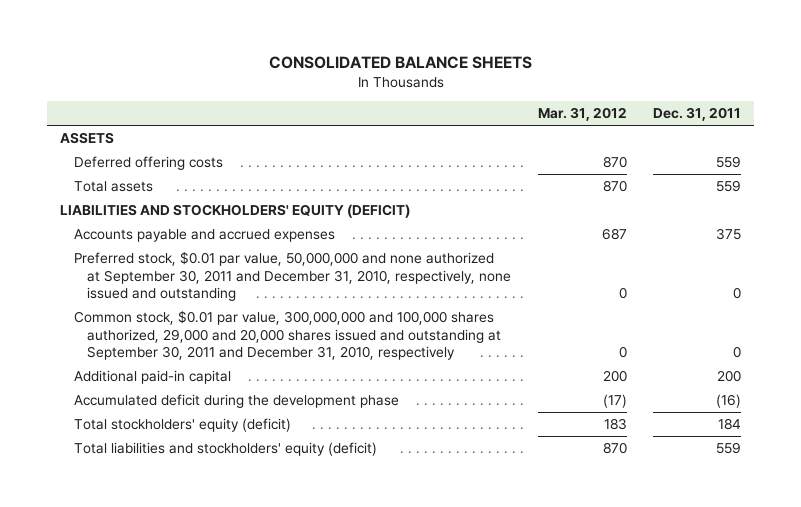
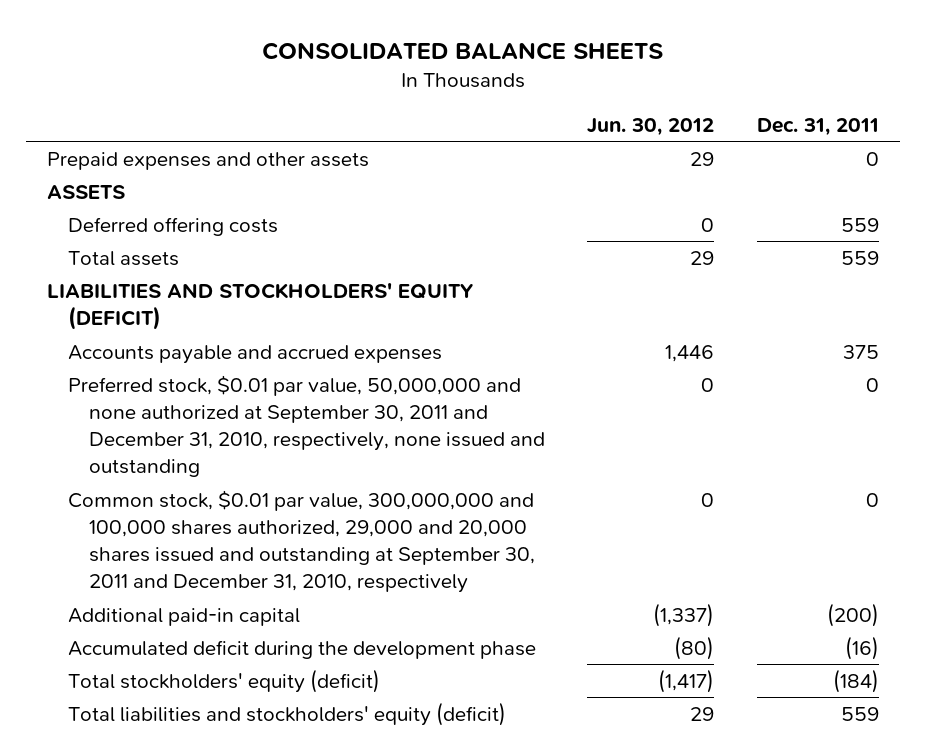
- | Mar. 31, 2012 | Dec. 31, 2011
+ | Jun. 30, 2012 | Dec. 31, 2011
+ Prepaid expenses and other assets | 29 | 0
- Additional paid-in capital | 200 | 200
+ Additional paid-in capital | (1,337) | (200)
- Total stockholders' equity (deficit) | 183 | 184
+ Total stockholders' equity (deficit) | (1,417) | (184)

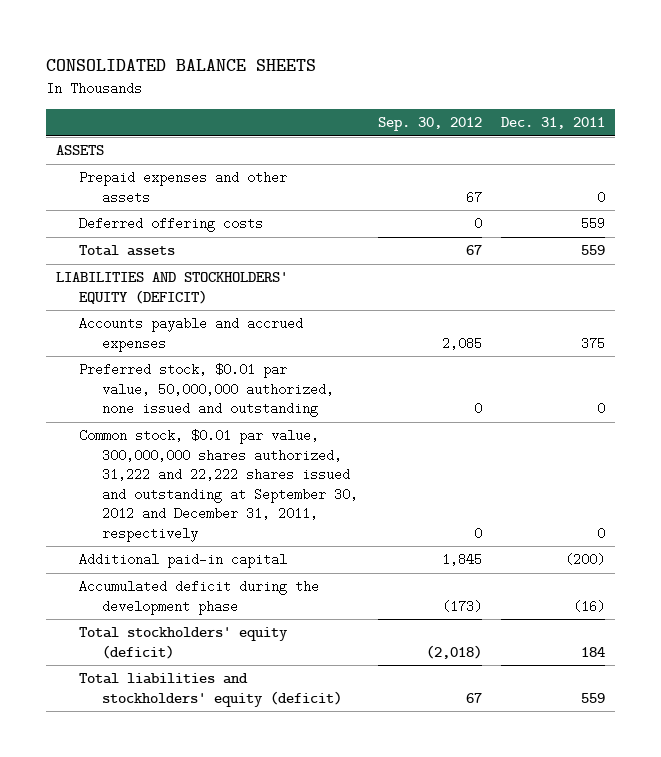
- | Jun. 30, 2012 | Dec. 31, 2011
+ | Sep. 30, 2012 | Dec. 31, 2011
moved down: Prepaid expenses and other assets | 67 | 0
- Preferred stock, $0.01 par value, 50,000,000 and none authorized at September 30, 2011 and December 31, 2010, respectively, none issued and outstanding | 0 | 0
- Common stock, $0.01 par value, 300,000,000 and 100,000 shares authorized, 29,000 and 20,000 shares issued and outstanding at September 30, 2011 and December 31, 2010, respectively | 0 | 0
+ Preferred stock, $0.01 par value, 50,000,000 authorized, none issued and outstanding | 0 | 0
+ Common stock, $0.01 par value, 300,000,000 shares authorized, 31,222 and 22,222 shares issued and outstanding at September 30, 2012 and December 31, 2011, respectively | 0 | 0
- Total stockholders' equity (deficit) | (1,417) | (184)
+ Total stockholders' equity (deficit) | (2,018) | 184

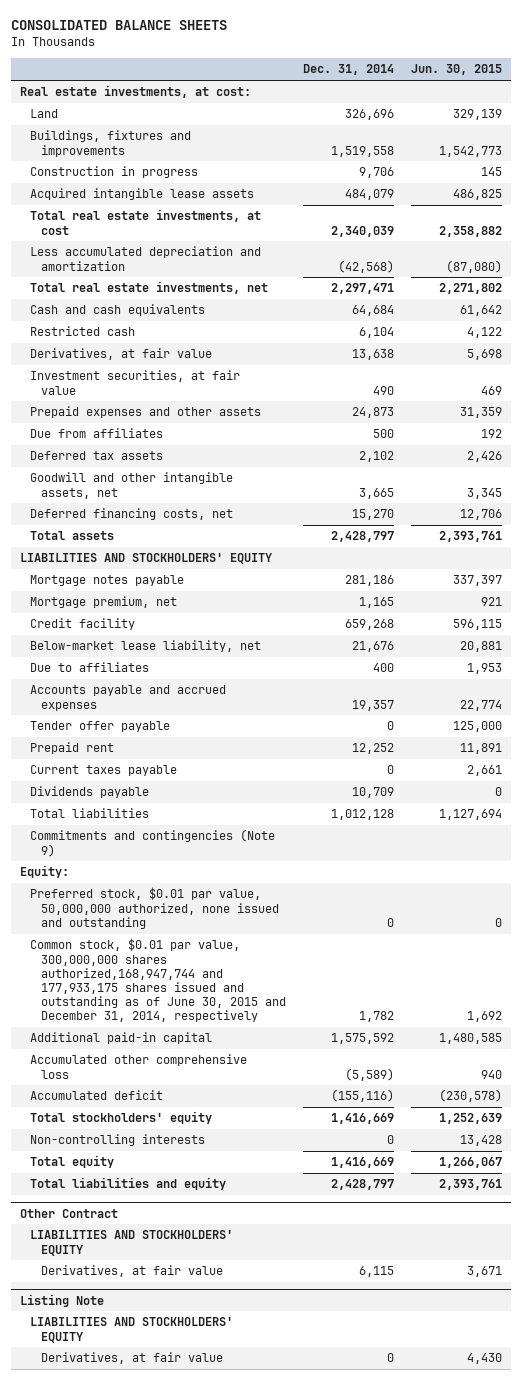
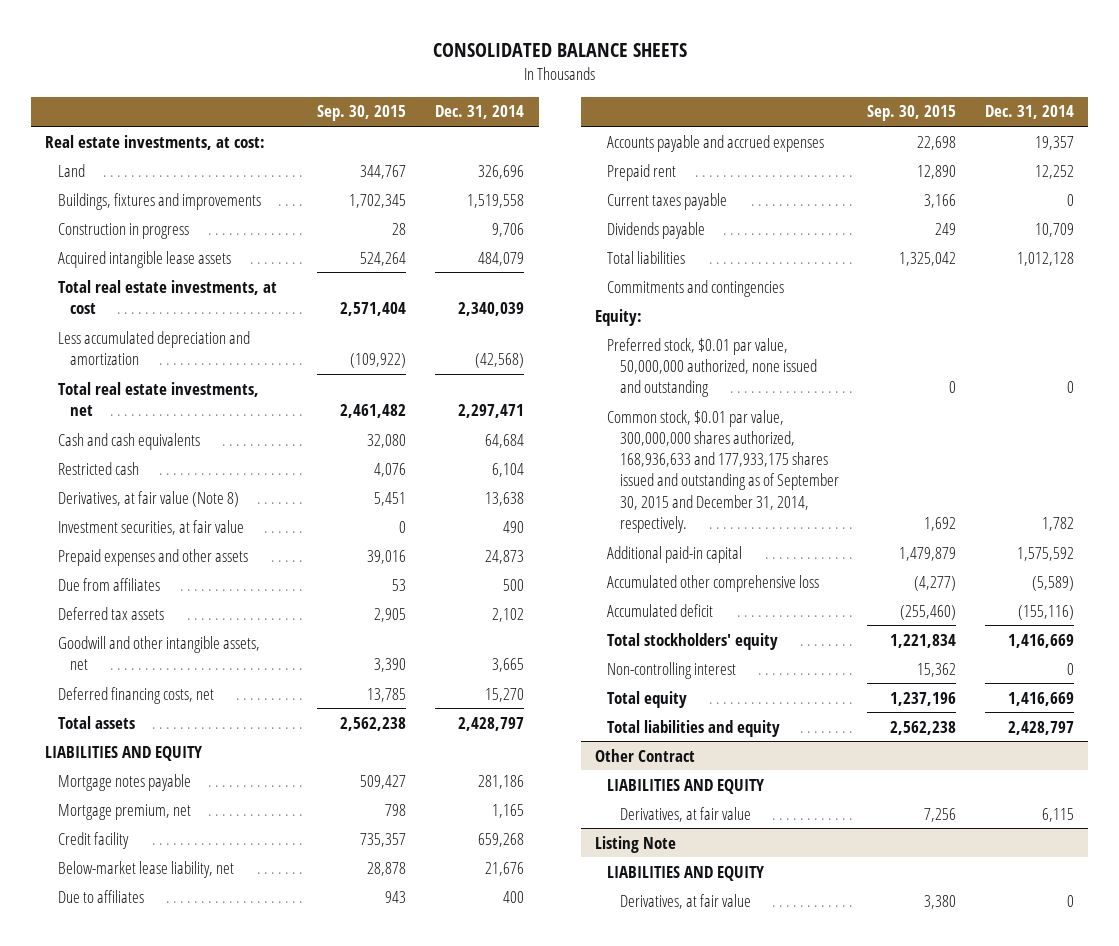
- | Dec. 31, 2014 | Jun. 30, 2015
+ | Sep. 30, 2015 | Dec. 31, 2014
- Derivatives, at fair value | 13,638 | 5,698
+ Derivatives, at fair value (Note 8) | 5,451 | 13,638
- LIABILITIES AND STOCKHOLDERS' EQUITY
+ LIABILITIES AND EQUITY
- Tender offer payable | 0 | 125,000
- Commitments and contingencies (Note 9)
+ Commitments and contingencies
- Common stock, $0.01 par value, 300,000,000 shares authorized,168,947,744 and 177,933,175 shares issued and outstanding as of June 30, 2015 and December 31, 2014, respectively | 1,782 | 1,692
+ Common stock, $0.01 par value, 300,000,000 shares authorized, 168,936,633 and 177,933,175 shares issued and outstanding as of September 30, 2015 and December 31, 2014, respectively. | 1,692 | 1,782
- Non-controlling interests | 0 | 13,428
+ Non-controlling interest | 15,362 | 0
@ Other Contract
- LIABILITIES AND STOCKHOLDERS' EQUITY
+ LIABILITIES AND EQUITY
@ Listing Note
- LIABILITIES AND STOCKHOLDERS' EQUITY
+ LIABILITIES AND EQUITY

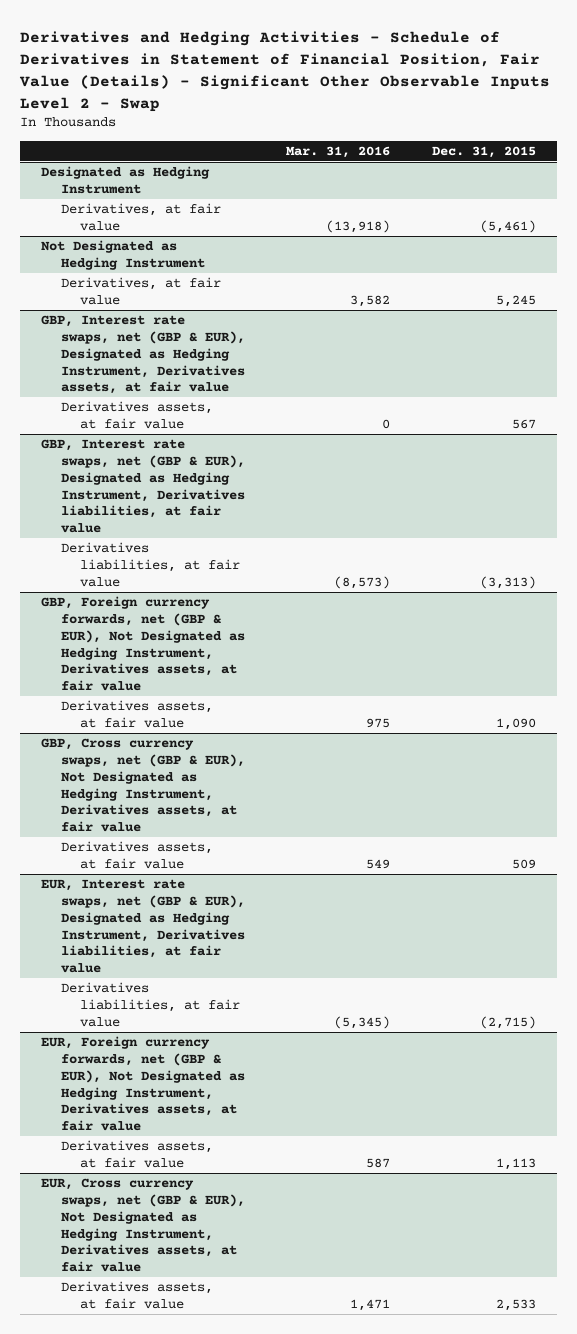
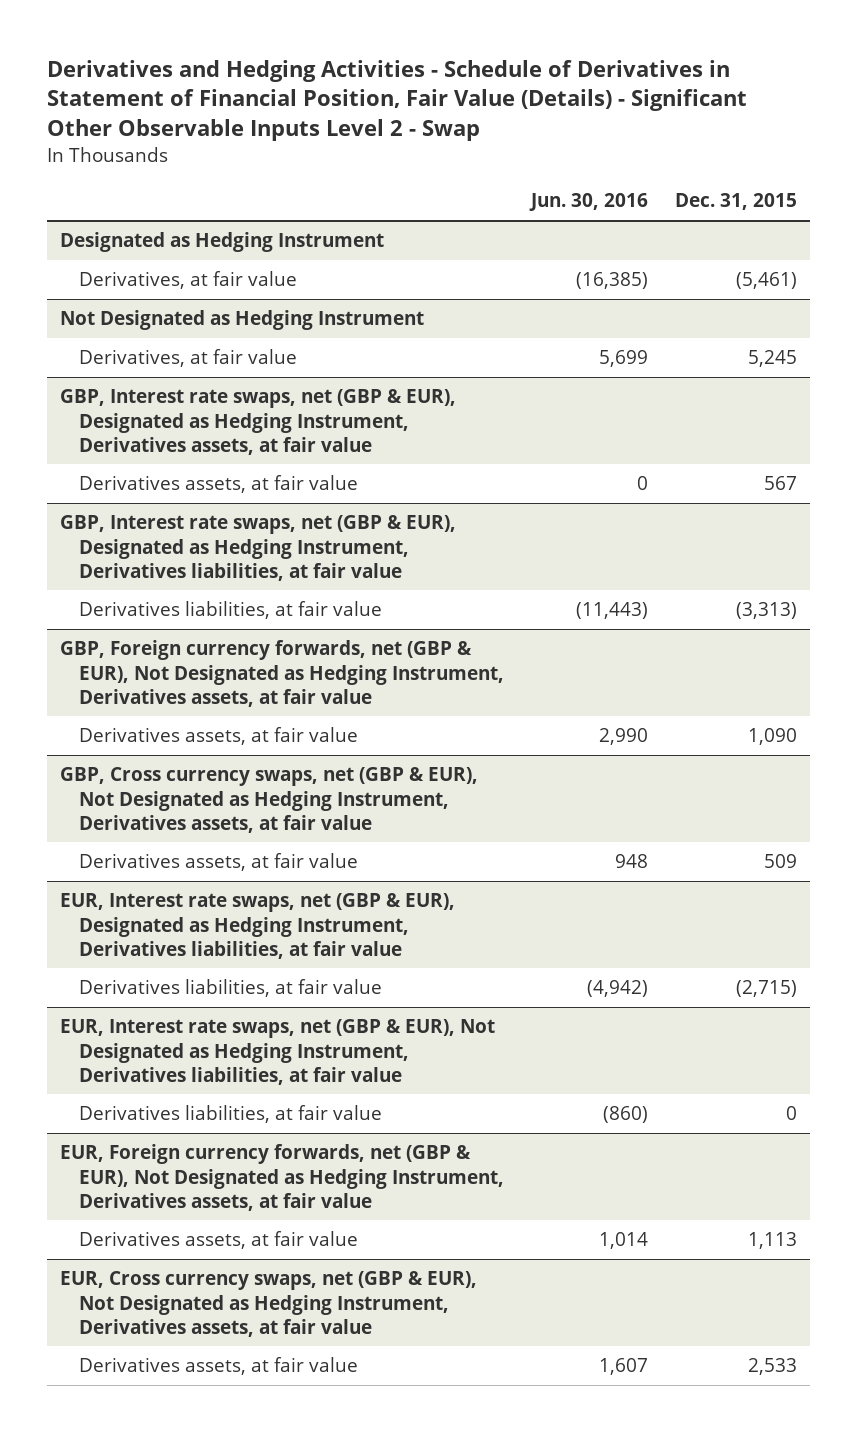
- | Mar. 31, 2016 | Dec. 31, 2015
+ | Jun. 30, 2016 | Dec. 31, 2015
+ EUR, Interest rate swaps, net (GBP & EUR), Not Designated as Hedging Instrument, Derivatives liabilities, at fair value
+ Derivatives liabilities, at fair value | (860) | 0

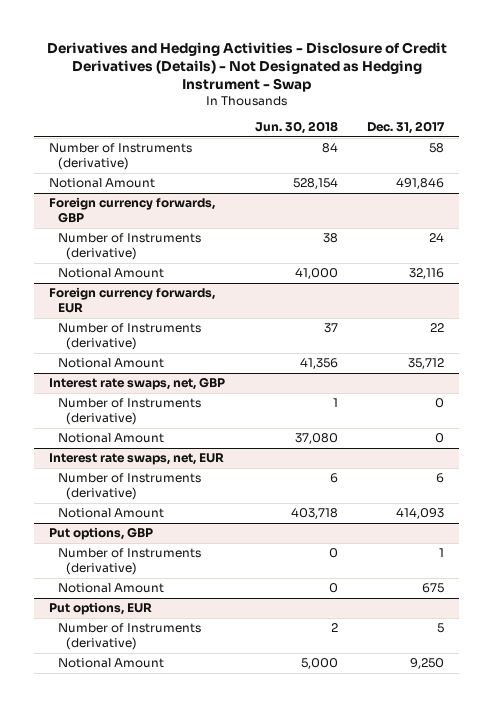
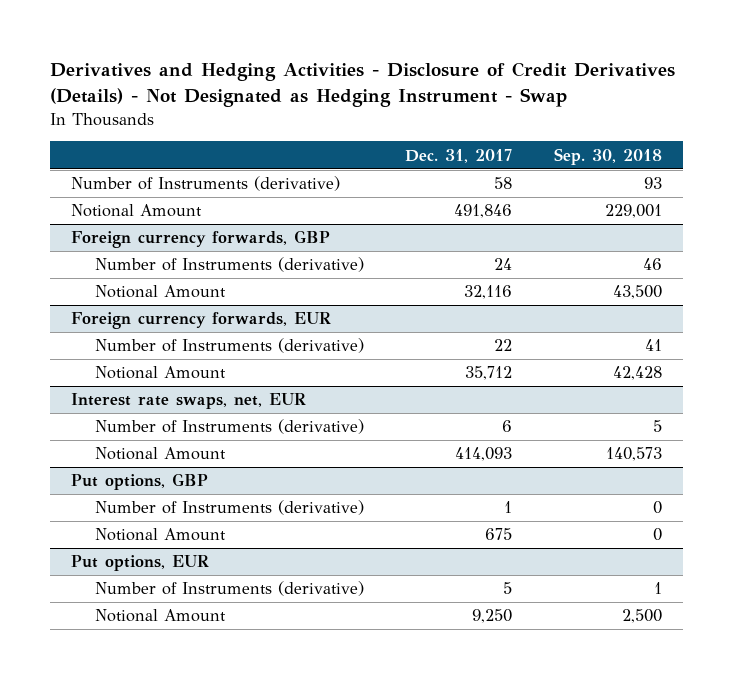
- | Jun. 30, 2018 | Dec. 31, 2017
+ | Dec. 31, 2017 | Sep. 30, 2018
- Interest rate swaps, net, GBP
- Number of Instruments (derivative) | 1 | 0
- Notional Amount | 37,080 | 0

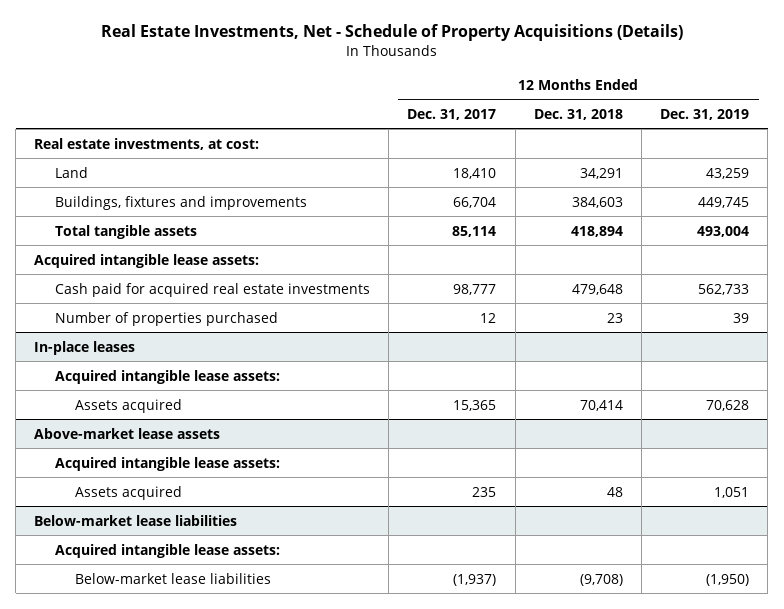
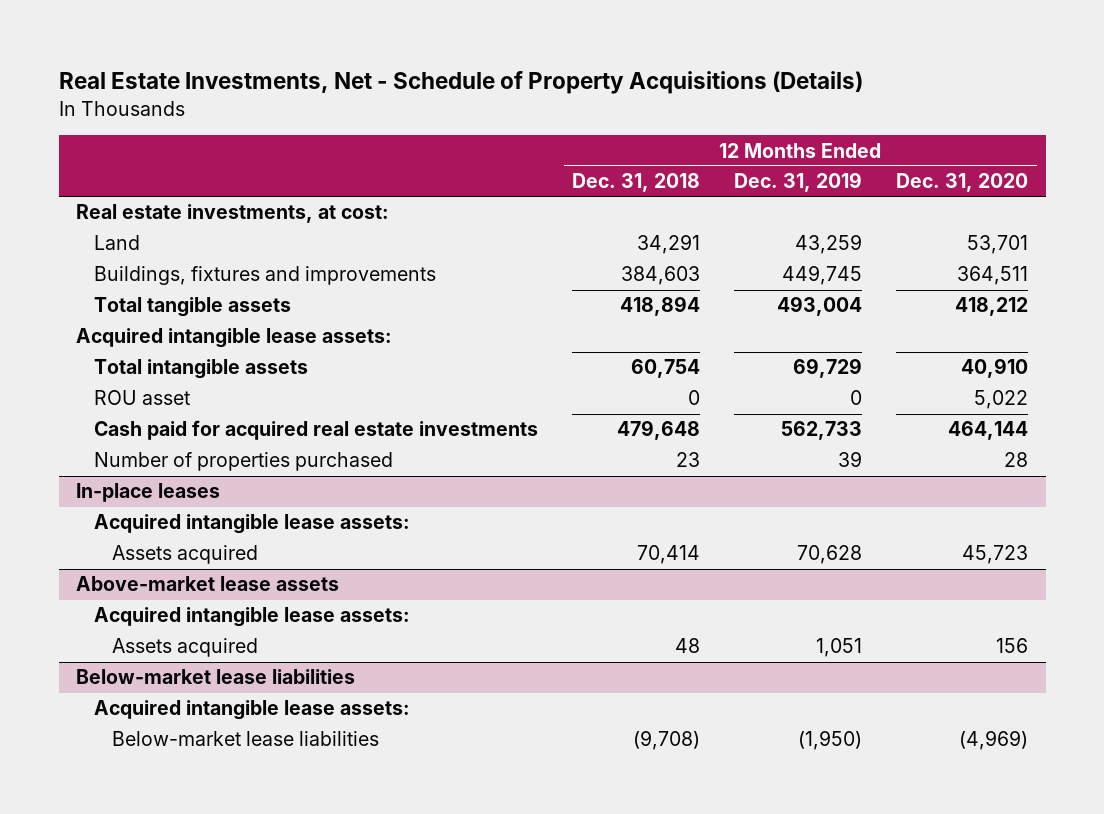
- | 12 Months Ended Dec. 31, 2017 | 12 Months Ended Dec. 31, 2018 | 12 Months Ended Dec. 31, 2019
+ | 12 Months Ended Dec. 31, 2018 | 12 Months Ended Dec. 31, 2019 | 12 Months Ended Dec. 31, 2020
+ Total intangible assets | 60,754 | 69,729 | 40,910
+ ROU asset | 0 | 0 | 5,022

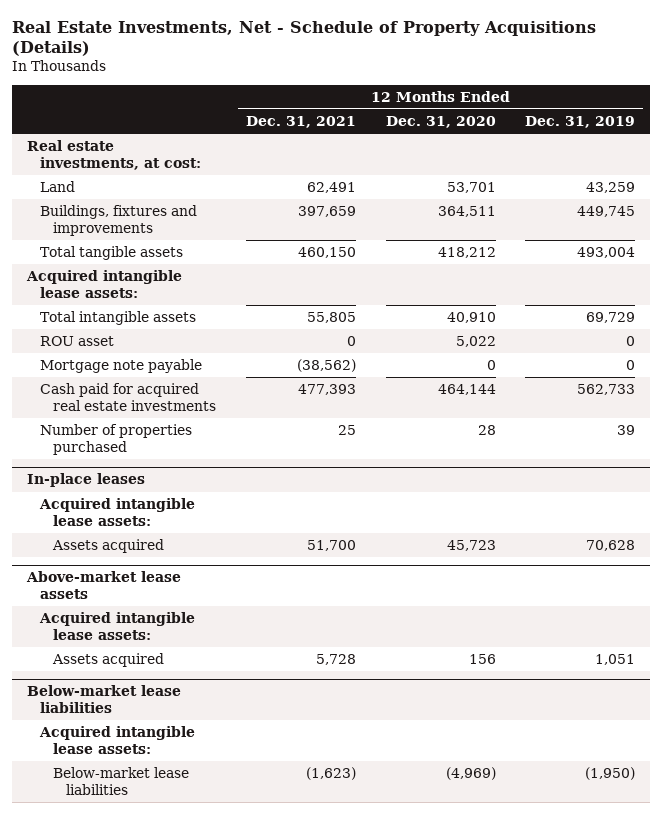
- | 12 Months Ended Dec. 31, 2018 | 12 Months Ended Dec. 31, 2019 | 12 Months Ended Dec. 31, 2020
+ | 12 Months Ended Dec. 31, 2021 | 12 Months Ended Dec. 31, 2020 | 12 Months Ended Dec. 31, 2019
+ Mortgage note payable | (38,562) | 0 | 0

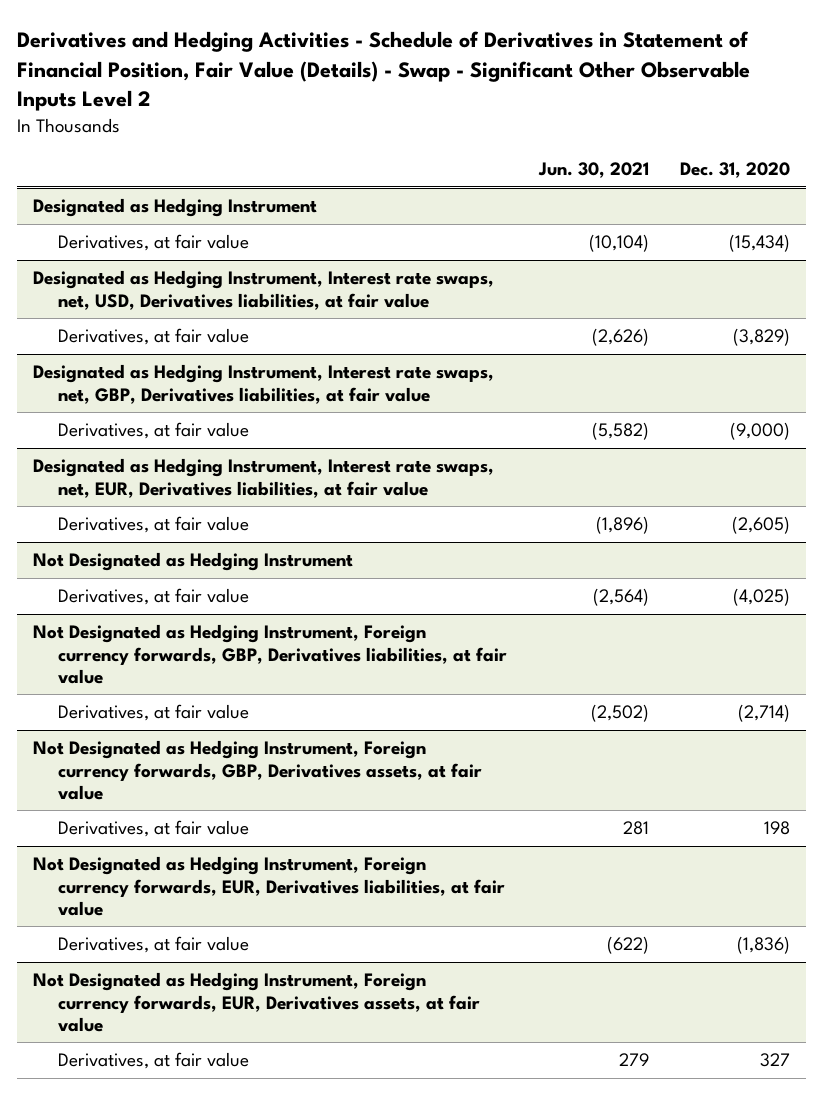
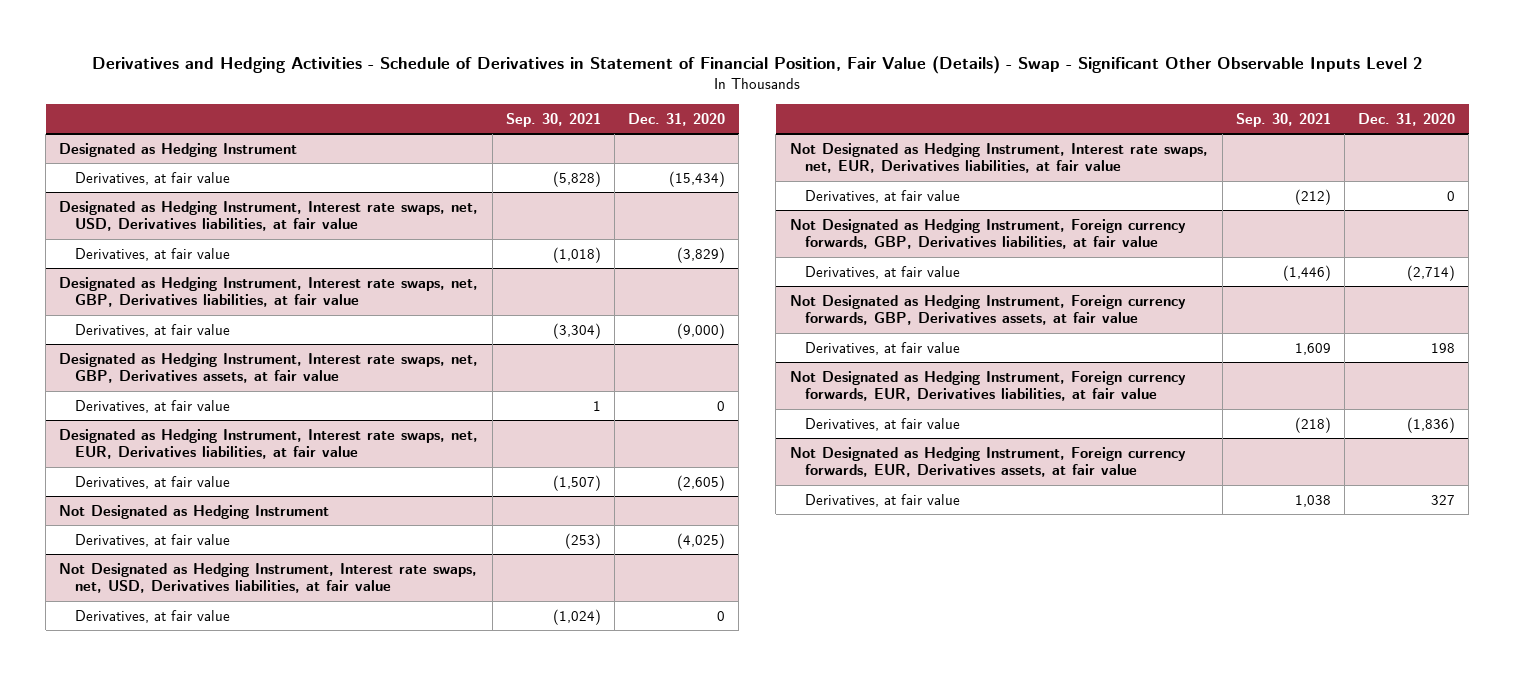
- | Jun. 30, 2021 | Dec. 31, 2020
+ | Sep. 30, 2021 | Dec. 31, 2020
+ Designated as Hedging Instrument, Interest rate swaps, net, GBP, Derivatives assets, at fair value
+ Derivatives, at fair value | 1 | 0
+ Not Designated as Hedging Instrument, Interest rate swaps, net, USD, Derivatives liabilities, at fair value
+ Derivatives, at fair value | (1,024) | 0
+ Not Designated as Hedging Instrument, Interest rate swaps, net, EUR, Derivatives liabilities, at fair value
+ Derivatives, at fair value | (212) | 0

